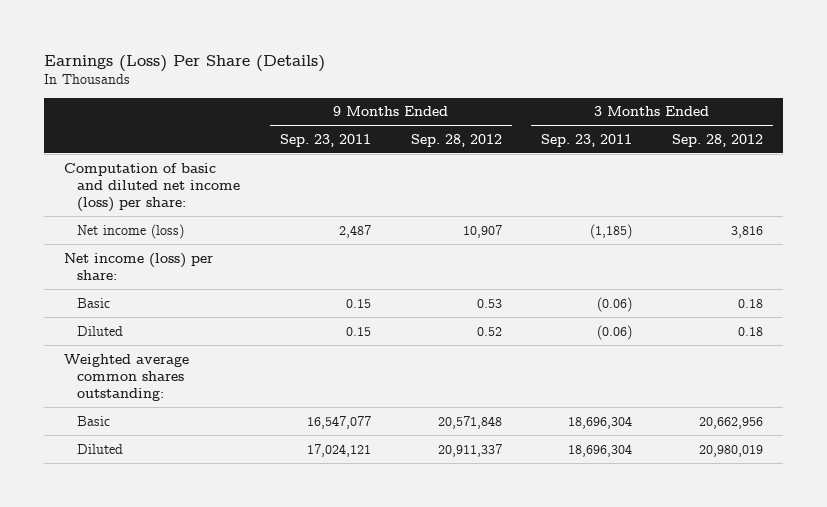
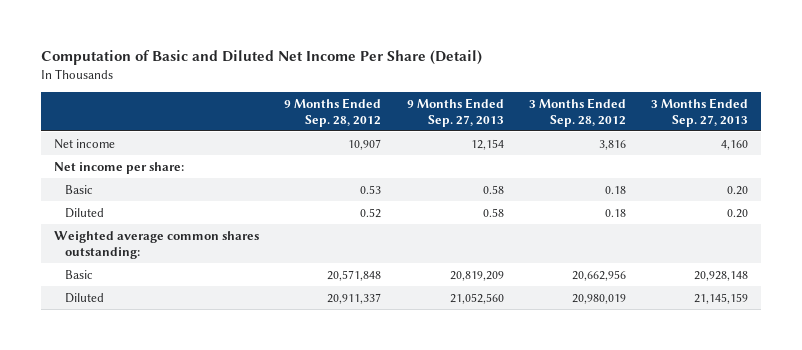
- Earnings (Loss) Per Share (Details)
+ Computation of Basic and Diluted Net Income Per Share (Detail)
- | 9 Months Ended Sep. 23, 2011 | 9 Months Ended Sep. 28, 2012 | 3 Months Ended Sep. 23, 2011 | 3 Months Ended Sep. 28, 2012
+ | 9 Months Ended Sep. 28, 2012 | 9 Months Ended Sep. 27, 2013 | 3 Months Ended Sep. 28, 2012 | 3 Months Ended Sep. 27, 2013
- Computation of basic and diluted net income (loss) per share:
- Net income (loss) | 2,487 | 10,907 | (1,185) | 3,816
- Net income (loss) per share:
+ Net income | 10,907 | 12,154 | 3,816 | 4,160
+ Net income per share:

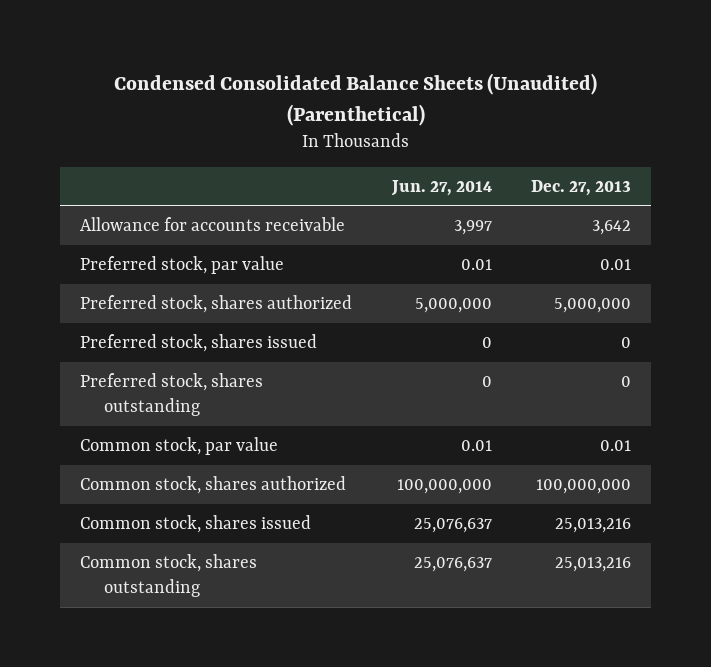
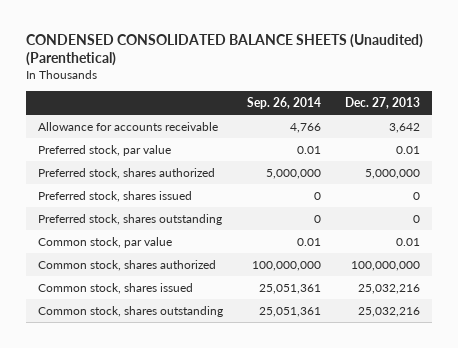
- Condensed Consolidated Balance Sheets (Unaudited) (Parenthetical)
+ CONDENSED CONSOLIDATED BALANCE SHEETS (Unaudited) (Parenthetical)
- | Jun. 27, 2014 | Dec. 27, 2013
+ | Sep. 26, 2014 | Dec. 27, 2013
- Common stock, shares issued | 25,076,637 | 25,013,216
- Common stock, shares outstanding | 25,076,637 | 25,013,216
+ Common stock, shares issued | 25,051,361 | 25,032,216
+ Common stock, shares outstanding | 25,051,361 | 25,032,216

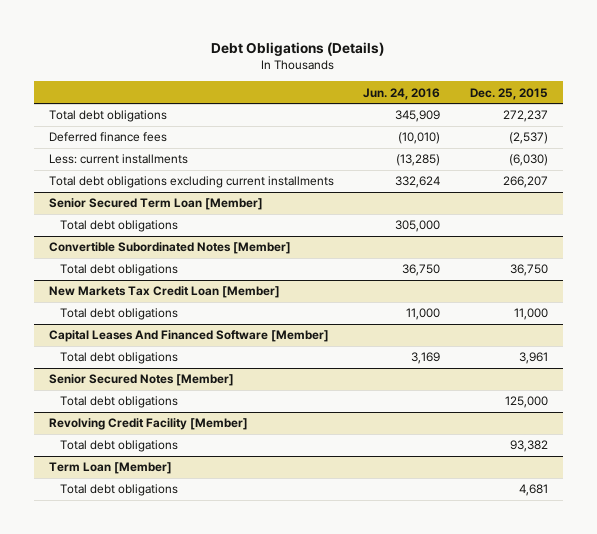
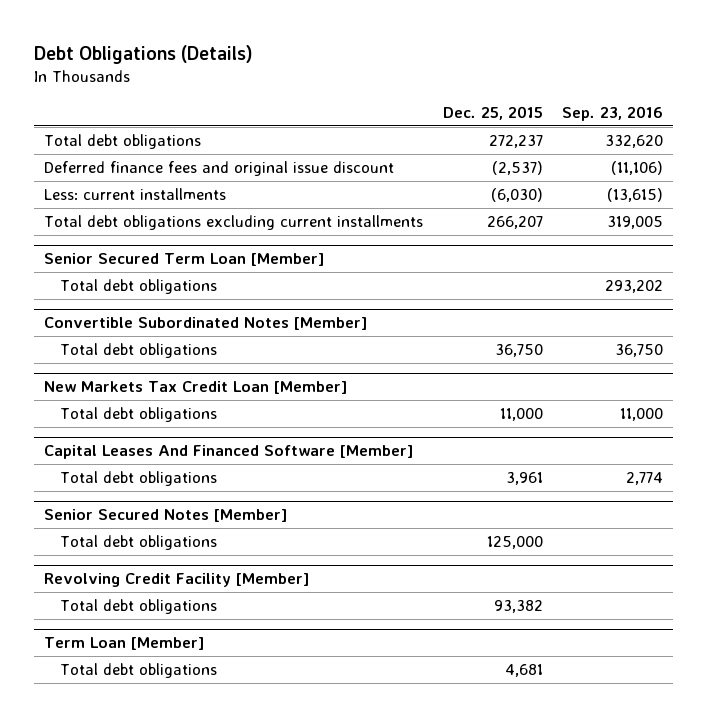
- | Jun. 24, 2016 | Dec. 25, 2015
+ | Dec. 25, 2015 | Sep. 23, 2016
- Deferred finance fees | (10,010) | (2,537)
+ Deferred finance fees and original issue discount | (2,537) | (11,106)

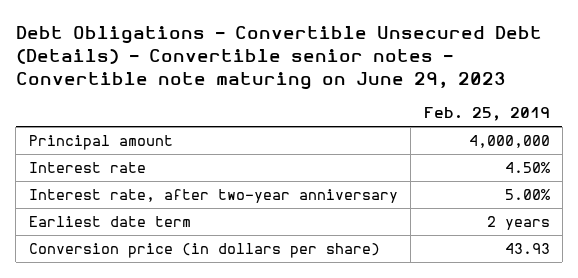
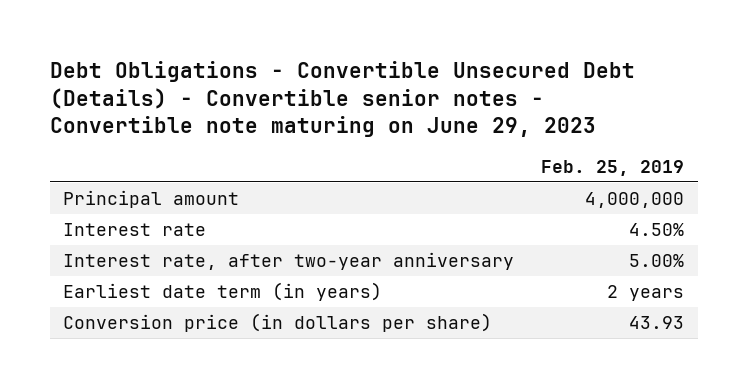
- Earliest date term | 2 years
+ Earliest date term (in years) | 2 years

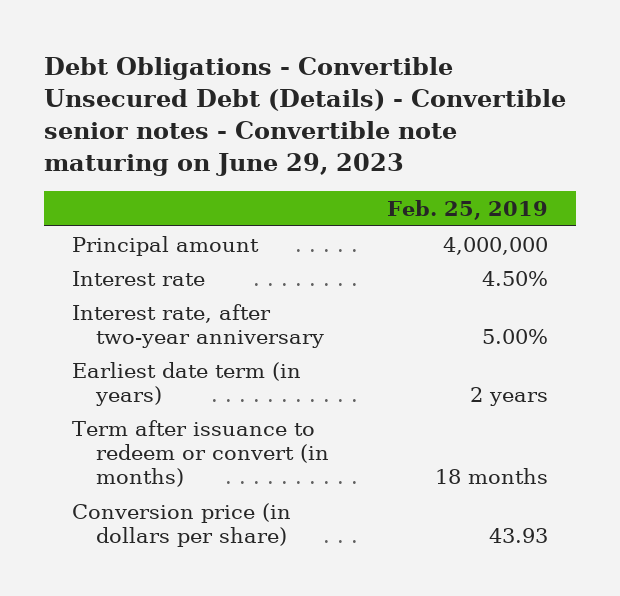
+ Term after issuance to redeem or convert (in months) | 18 months

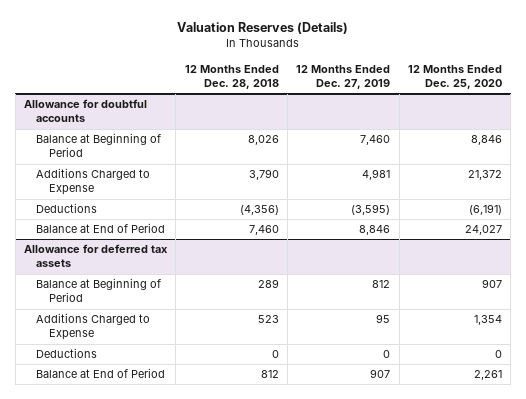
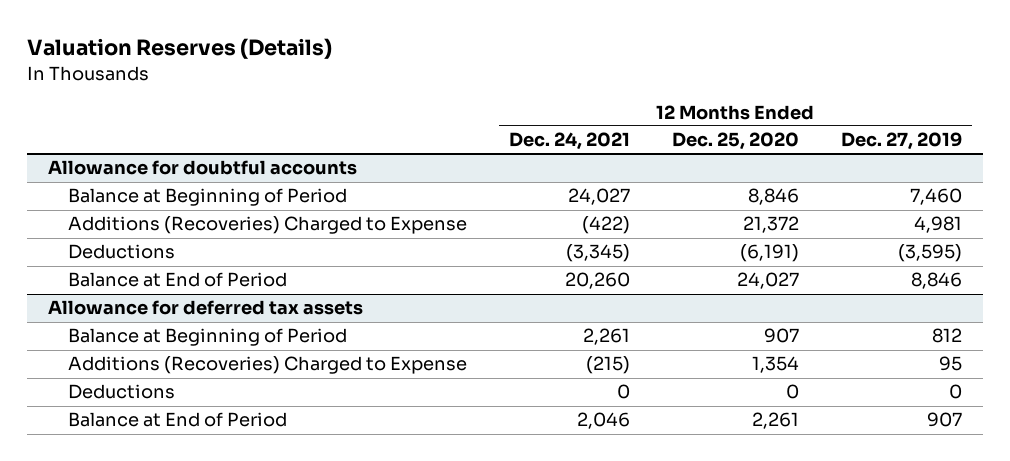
- | 12 Months Ended Dec. 28, 2018 | 12 Months Ended Dec. 27, 2019 | 12 Months Ended Dec. 25, 2020
+ | 12 Months Ended Dec. 24, 2021 | 12 Months Ended Dec. 25, 2020 | 12 Months Ended Dec. 27, 2019
@ Allowance for doubtful accounts
- Additions Charged to Expense | 3,790 | 4,981 | 21,372
+ Additions (Recoveries) Charged to Expense | (422) | 21,372 | 4,981
@ Allowance for deferred tax assets
- Additions Charged to Expense | 523 | 95 | 1,354
+ Additions (Recoveries) Charged to Expense | (215) | 1,354 | 95

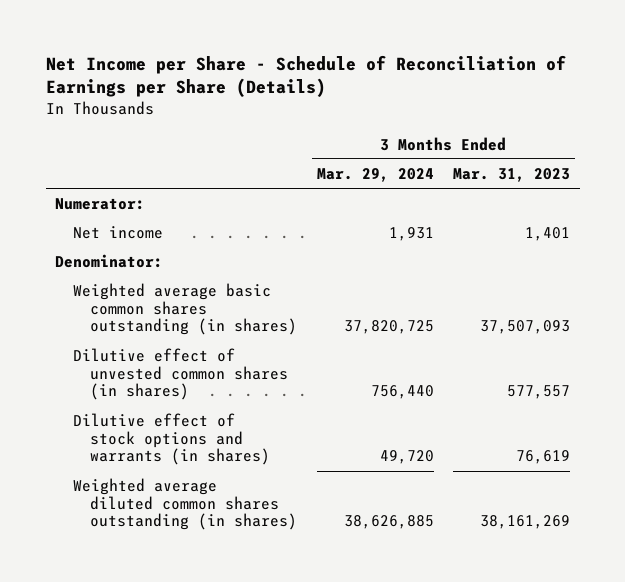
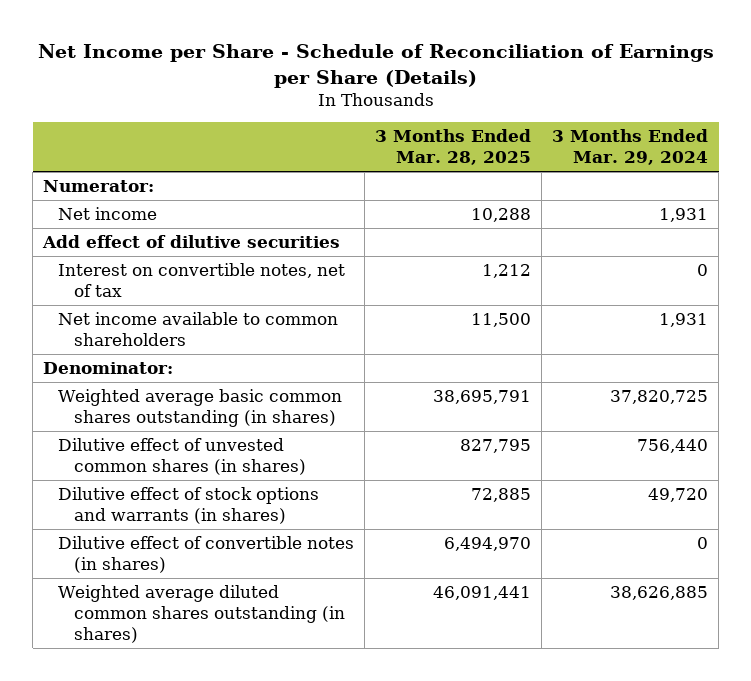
- | 3 Months Ended Mar. 29, 2024 | 3 Months Ended Mar. 31, 2023
+ | 3 Months Ended Mar. 28, 2025 | 3 Months Ended Mar. 29, 2024
+ Add effect of dilutive securities
+ Interest on convertible notes, net of tax | 1,212 | 0
+ Net income available to common shareholders | 11,500 | 1,931
+ Dilutive effect of convertible notes (in shares) | 6,494,970 | 0

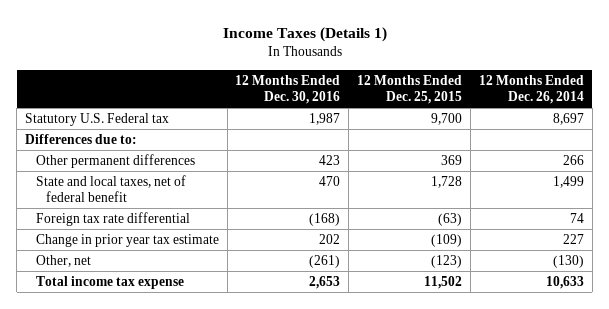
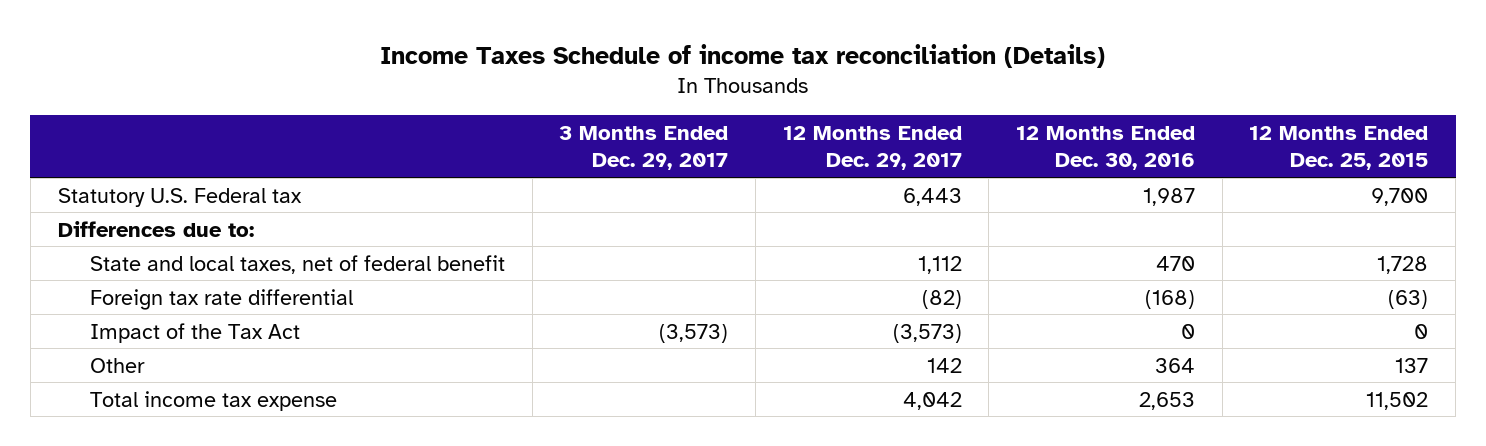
- Income Taxes (Details 1)
+ Income Taxes Schedule of income tax reconciliation (Details)
- | 12 Months Ended Dec. 30, 2016 | 12 Months Ended Dec. 25, 2015 | 12 Months Ended Dec. 26, 2014
+ | 3 Months Ended Dec. 29, 2017 | 12 Months Ended Dec. 29, 2017 | 12 Months Ended Dec. 30, 2016 | 12 Months Ended Dec. 25, 2015
- Other permanent differences | 423 | 369 | 266
- Change in prior year tax estimate | 202 | (109) | 227
- Other, net | (261) | (123) | (130)
+ Impact of the Tax Act | (3,573) | (3,573) | 0 | 0
+ Other | | 142 | 364 | 137

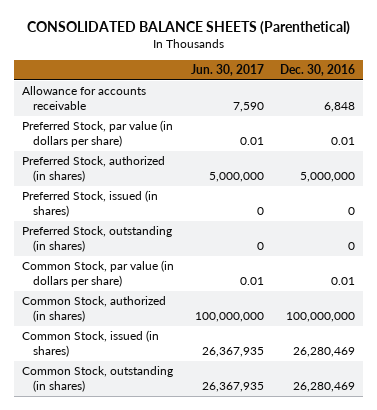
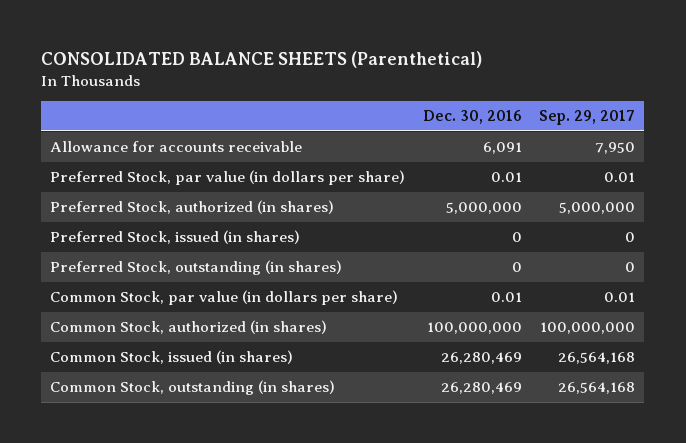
- | Jun. 30, 2017 | Dec. 30, 2016
+ | Dec. 30, 2016 | Sep. 29, 2017
- Allowance for accounts receivable | 7,590 | 6,848
+ Allowance for accounts receivable | 6,091 | 7,950

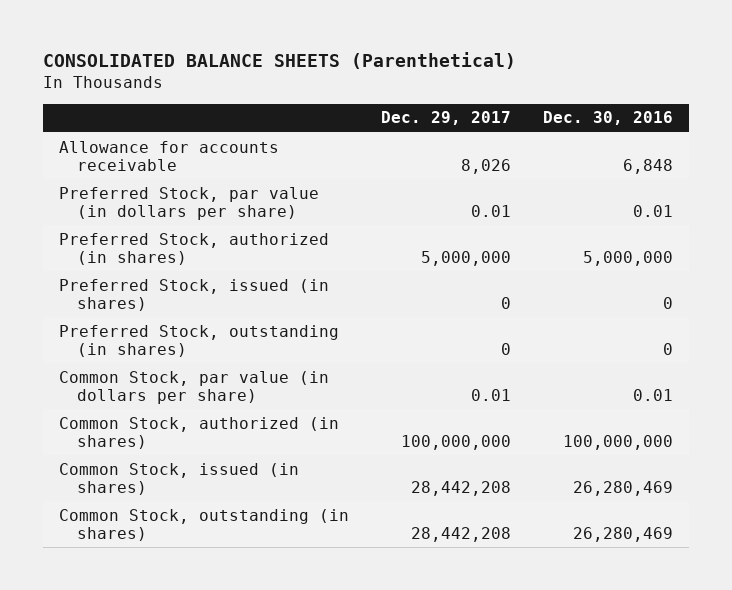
- | Dec. 30, 2016 | Sep. 29, 2017
+ | Dec. 29, 2017 | Dec. 30, 2016
- Allowance for accounts receivable | 6,091 | 7,950
+ Allowance for accounts receivable | 8,026 | 6,848

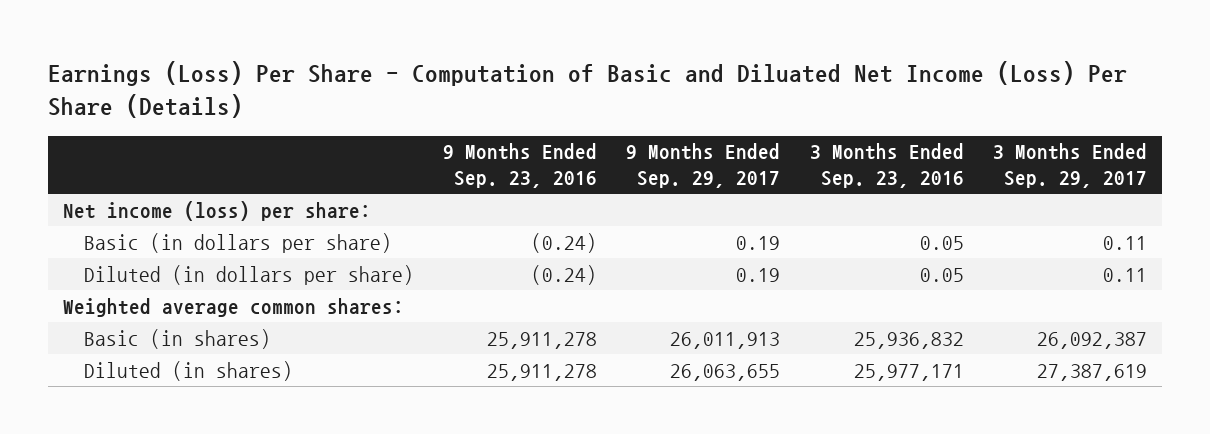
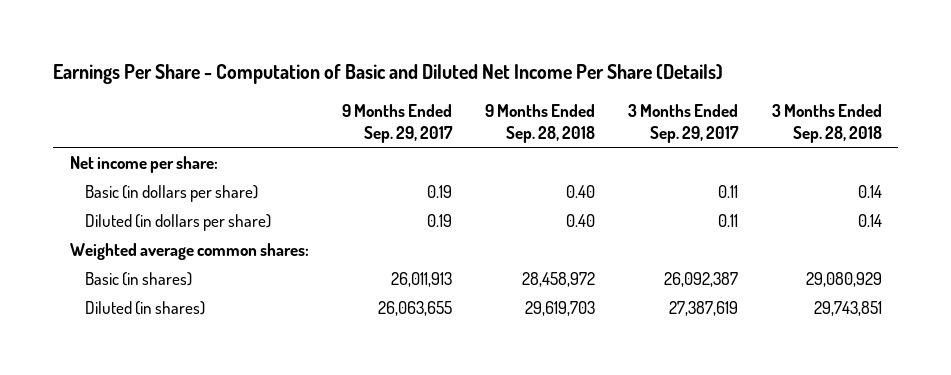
- Earnings (Loss) Per Share - Computation of Basic and Diluated Net Income (Loss) Per Share (Details)
+ Earnings Per Share - Computation of Basic and Diluted Net Income Per Share (Details)
- | 9 Months Ended Sep. 23, 2016 | 9 Months Ended Sep. 29, 2017 | 3 Months Ended Sep. 23, 2016 | 3 Months Ended Sep. 29, 2017
+ | 9 Months Ended Sep. 29, 2017 | 9 Months Ended Sep. 28, 2018 | 3 Months Ended Sep. 29, 2017 | 3 Months Ended Sep. 28, 2018
- Net income (loss) per share:
+ Net income per share:

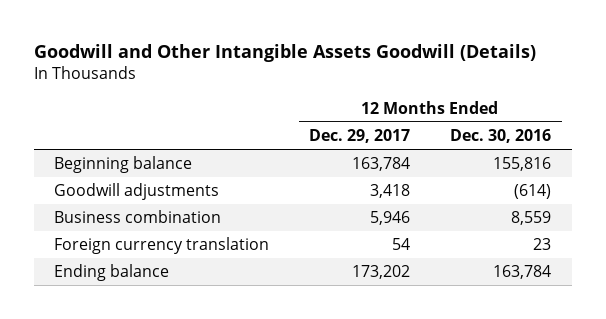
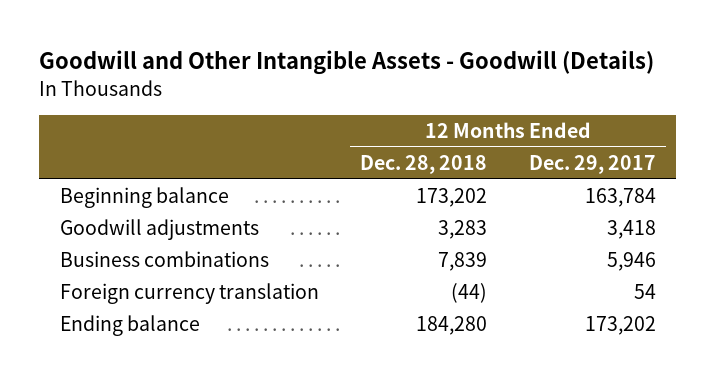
- Goodwill and Other Intangible Assets Goodwill (Details)
+ Goodwill and Other Intangible Assets - Goodwill (Details)
- | 12 Months Ended Dec. 29, 2017 | 12 Months Ended Dec. 30, 2016
+ | 12 Months Ended Dec. 28, 2018 | 12 Months Ended Dec. 29, 2017
- Business combination | 5,946 | 8,559
+ Business combinations | 7,839 | 5,946

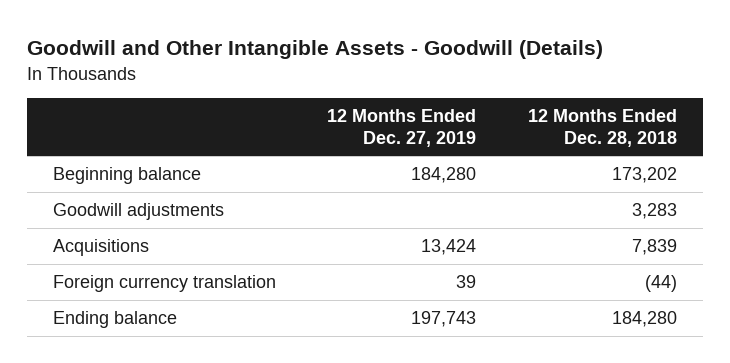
- | 12 Months Ended Dec. 28, 2018 | 12 Months Ended Dec. 29, 2017
+ | 12 Months Ended Dec. 27, 2019 | 12 Months Ended Dec. 28, 2018
- Business combinations | 7,839 | 5,946
+ Acquisitions | 13,424 | 7,839

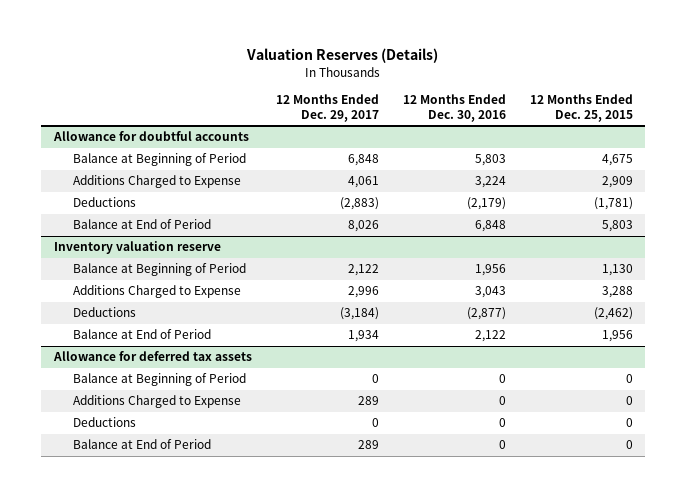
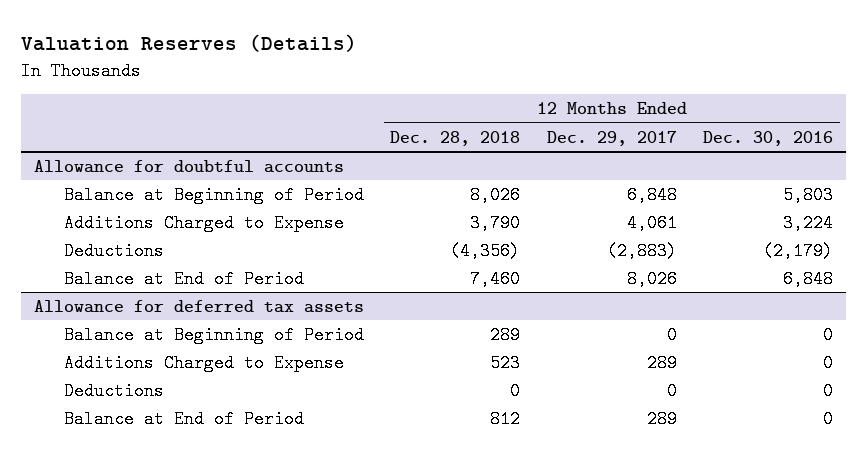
- | 12 Months Ended Dec. 29, 2017 | 12 Months Ended Dec. 30, 2016 | 12 Months Ended Dec. 25, 2015
+ | 12 Months Ended Dec. 28, 2018 | 12 Months Ended Dec. 29, 2017 | 12 Months Ended Dec. 30, 2016
- Inventory valuation reserve
- Balance at Beginning of Period | 2,122 | 1,956 | 1,130
- Additions Charged to Expense | 2,996 | 3,043 | 3,288
- Deductions | (3,184) | (2,877) | (2,462)
- Balance at End of Period | 1,934 | 2,122 | 1,956

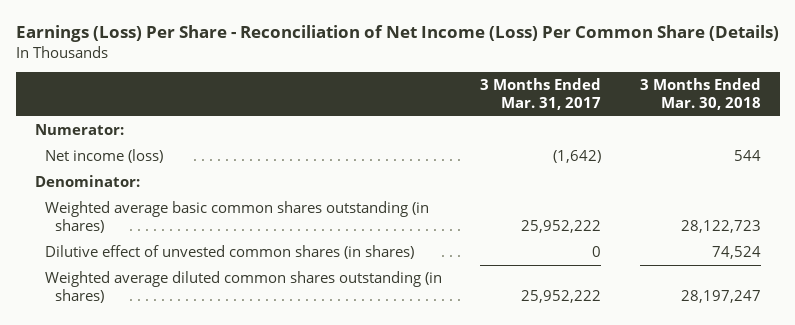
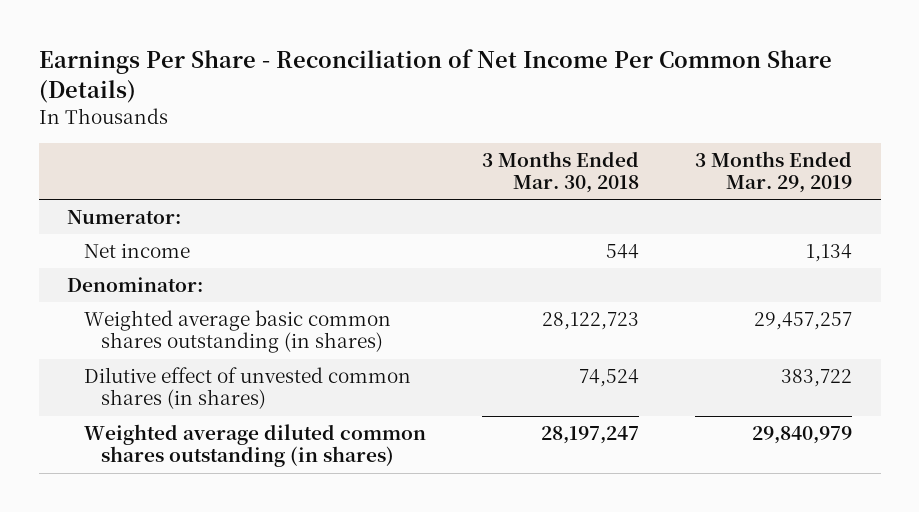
- Earnings (Loss) Per Share - Reconciliation of Net Income (Loss) Per Common Share (Details)
+ Earnings Per Share - Reconciliation of Net Income Per Common Share (Details)
- | 3 Months Ended Mar. 31, 2017 | 3 Months Ended Mar. 30, 2018
+ | 3 Months Ended Mar. 30, 2018 | 3 Months Ended Mar. 29, 2019
- Net income (loss) | (1,642) | 544
+ Net income | 544 | 1,134

